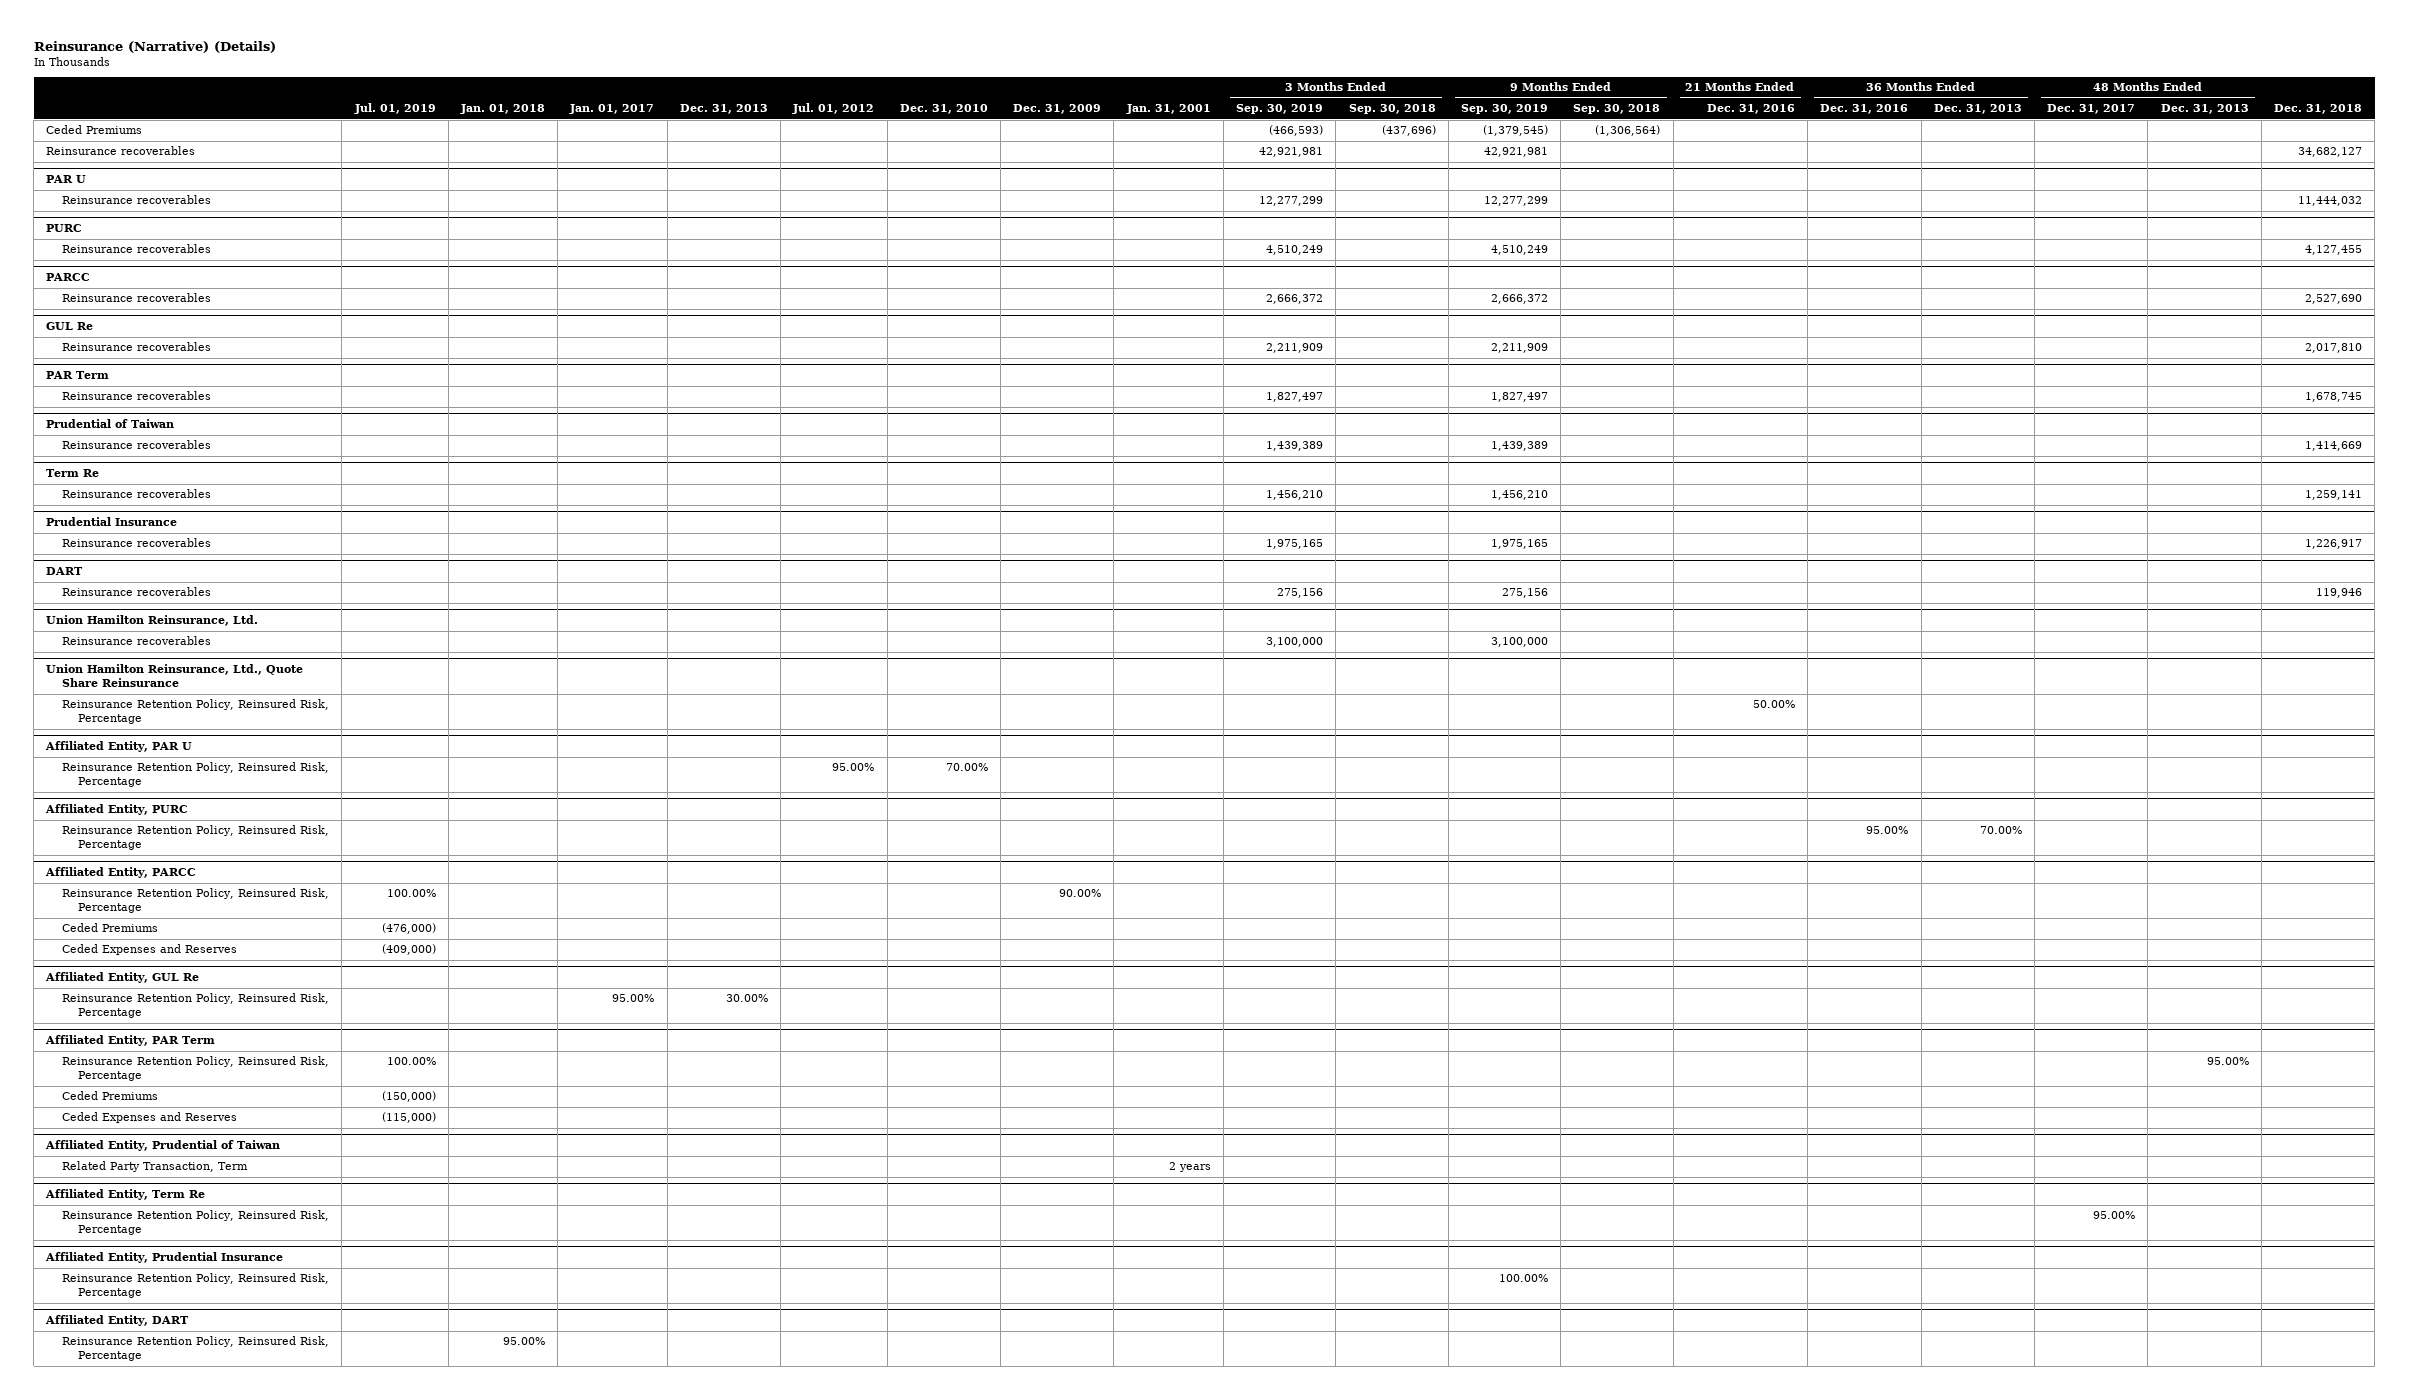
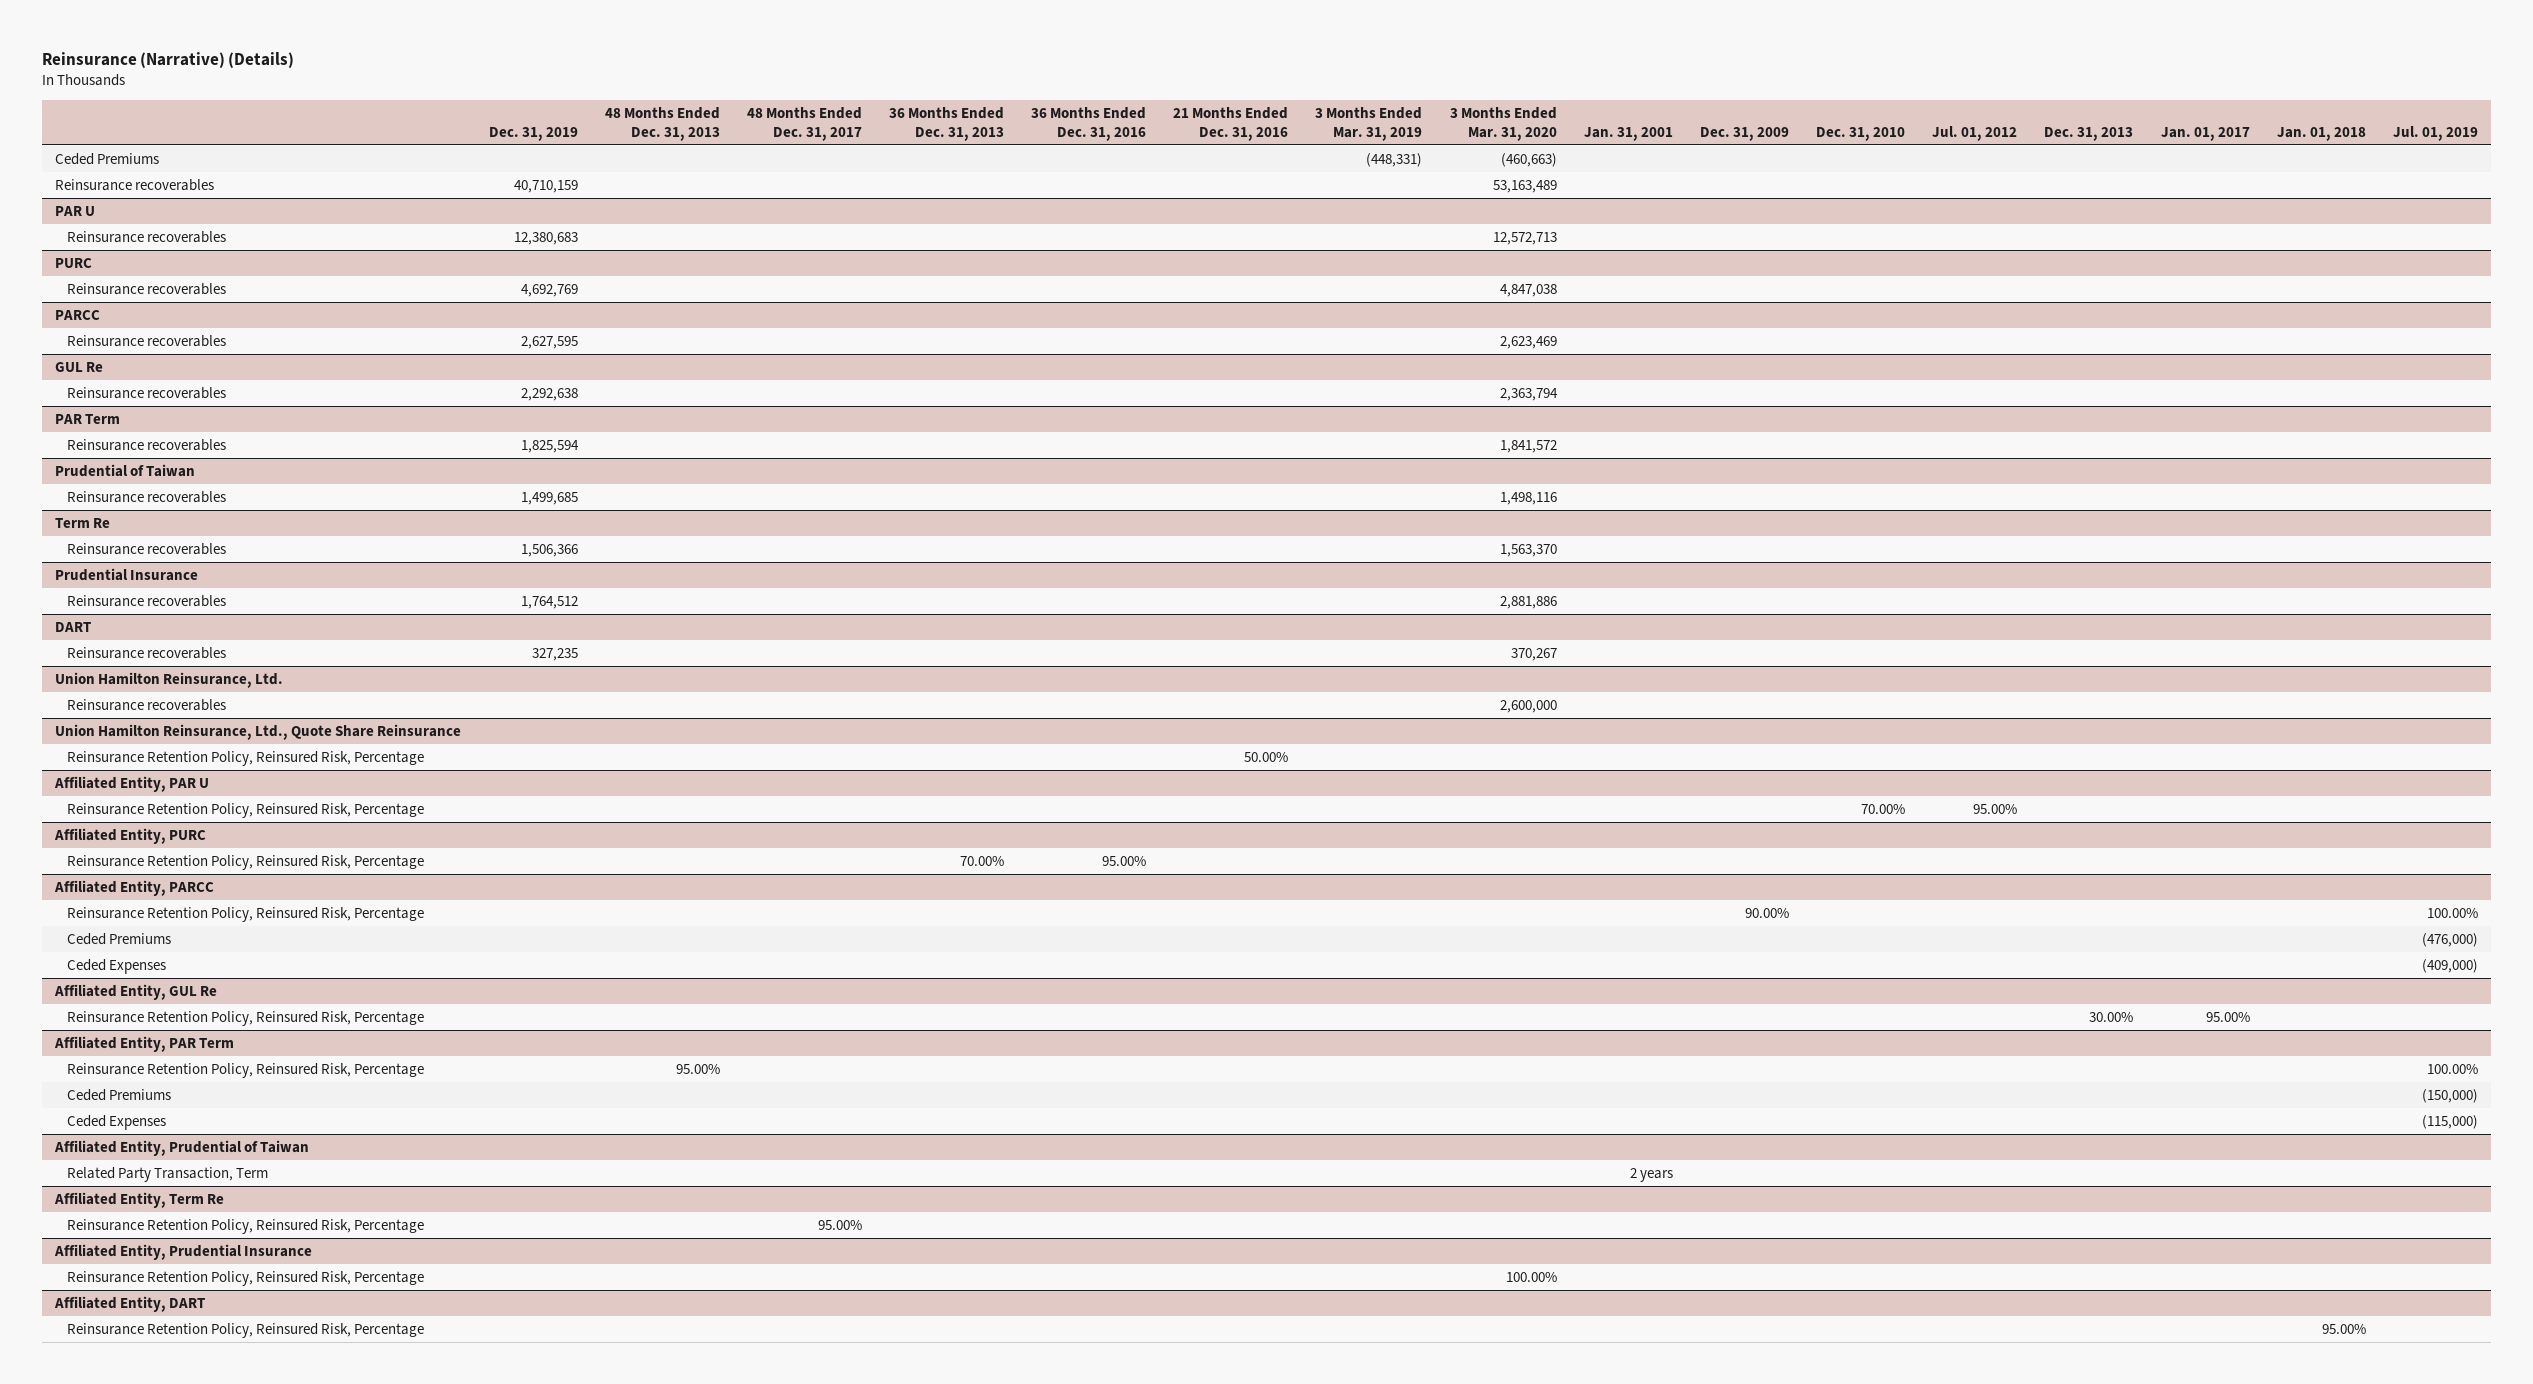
- | Jul. 01, 2019 | Jan. 01, 2018 | Jan. 01, 2017 | Dec. 31, 2013 | Jul. 01, 2012 | Dec. 31, 2010 | Dec. 31, 2009 | Jan. 31, 2001 | 3 Months Ended Sep. 30, 2019 | 3 Months Ended Sep. 30, 2018 | 9 Months Ended Sep. 30, 2019 | 9 Months Ended Sep. 30, 2018 | 21 Months Ended Dec. 31, 2016 | 36 Months Ended Dec. 31, 2016 | 36 Months Ended Dec. 31, 2013 | 48 Months Ended Dec. 31, 2017 | 48 Months Ended Dec. 31, 2013 | Dec. 31, 2018
+ | Dec. 31, 2019 | 48 Months Ended Dec. 31, 2013 | 48 Months Ended Dec. 31, 2017 | 36 Months Ended Dec. 31, 2013 | 36 Months Ended Dec. 31, 2016 | 21 Months Ended Dec. 31, 2016 | 3 Months Ended Mar. 31, 2019 | 3 Months Ended Mar. 31, 2020 | Jan. 31, 2001 | Dec. 31, 2009 | Dec. 31, 2010 | Jul. 01, 2012 | Dec. 31, 2013 | Jan. 01, 2017 | Jan. 01, 2018 | Jul. 01, 2019
@ Affiliated Entity, PARCC
- Ceded Expenses and Reserves | (409,000) | | | | | | | | | | | | | | | | |
+ Ceded Expenses | | | | | | | | | | | | | | | | (409,000)
@ Affiliated Entity, PAR Term
- Ceded Expenses and Reserves | (115,000) | | | | | | | | | | | | | | | | |
+ Ceded Expenses | | | | | | | | | | | | | | | | (115,000)

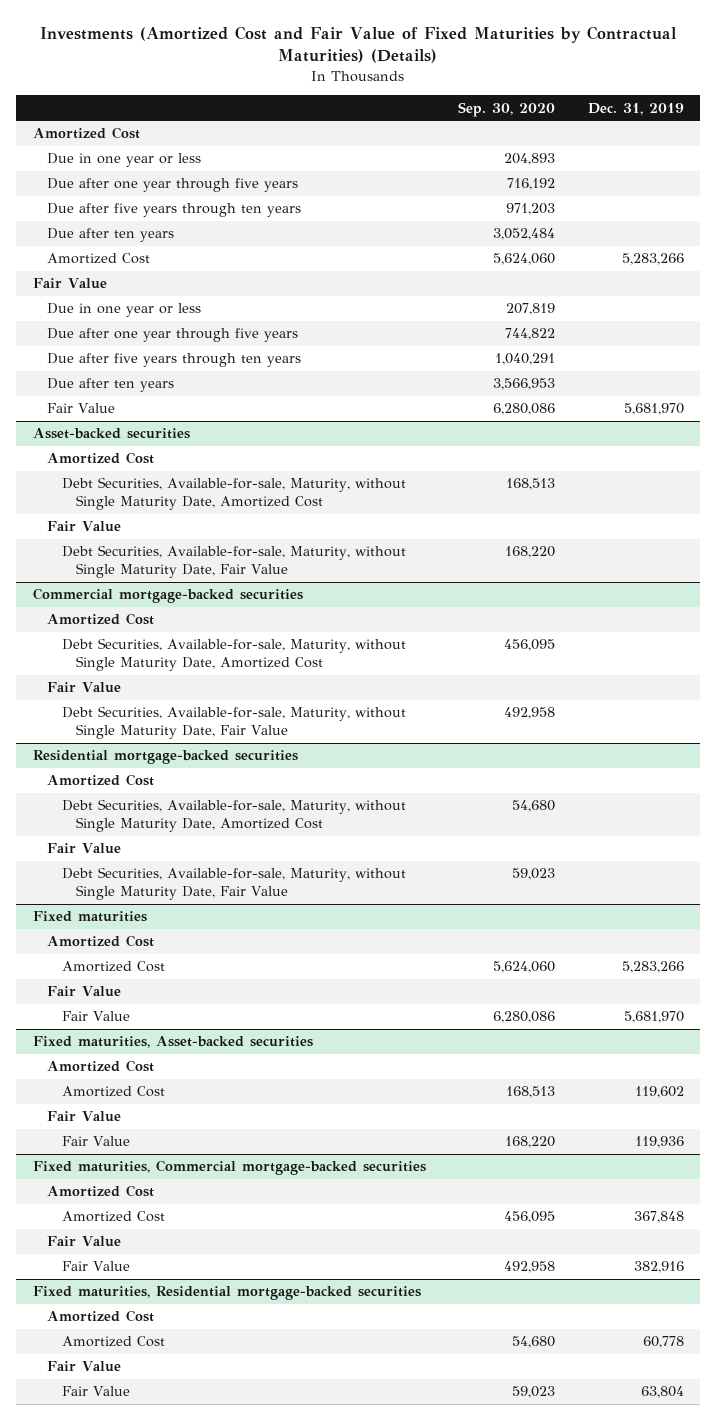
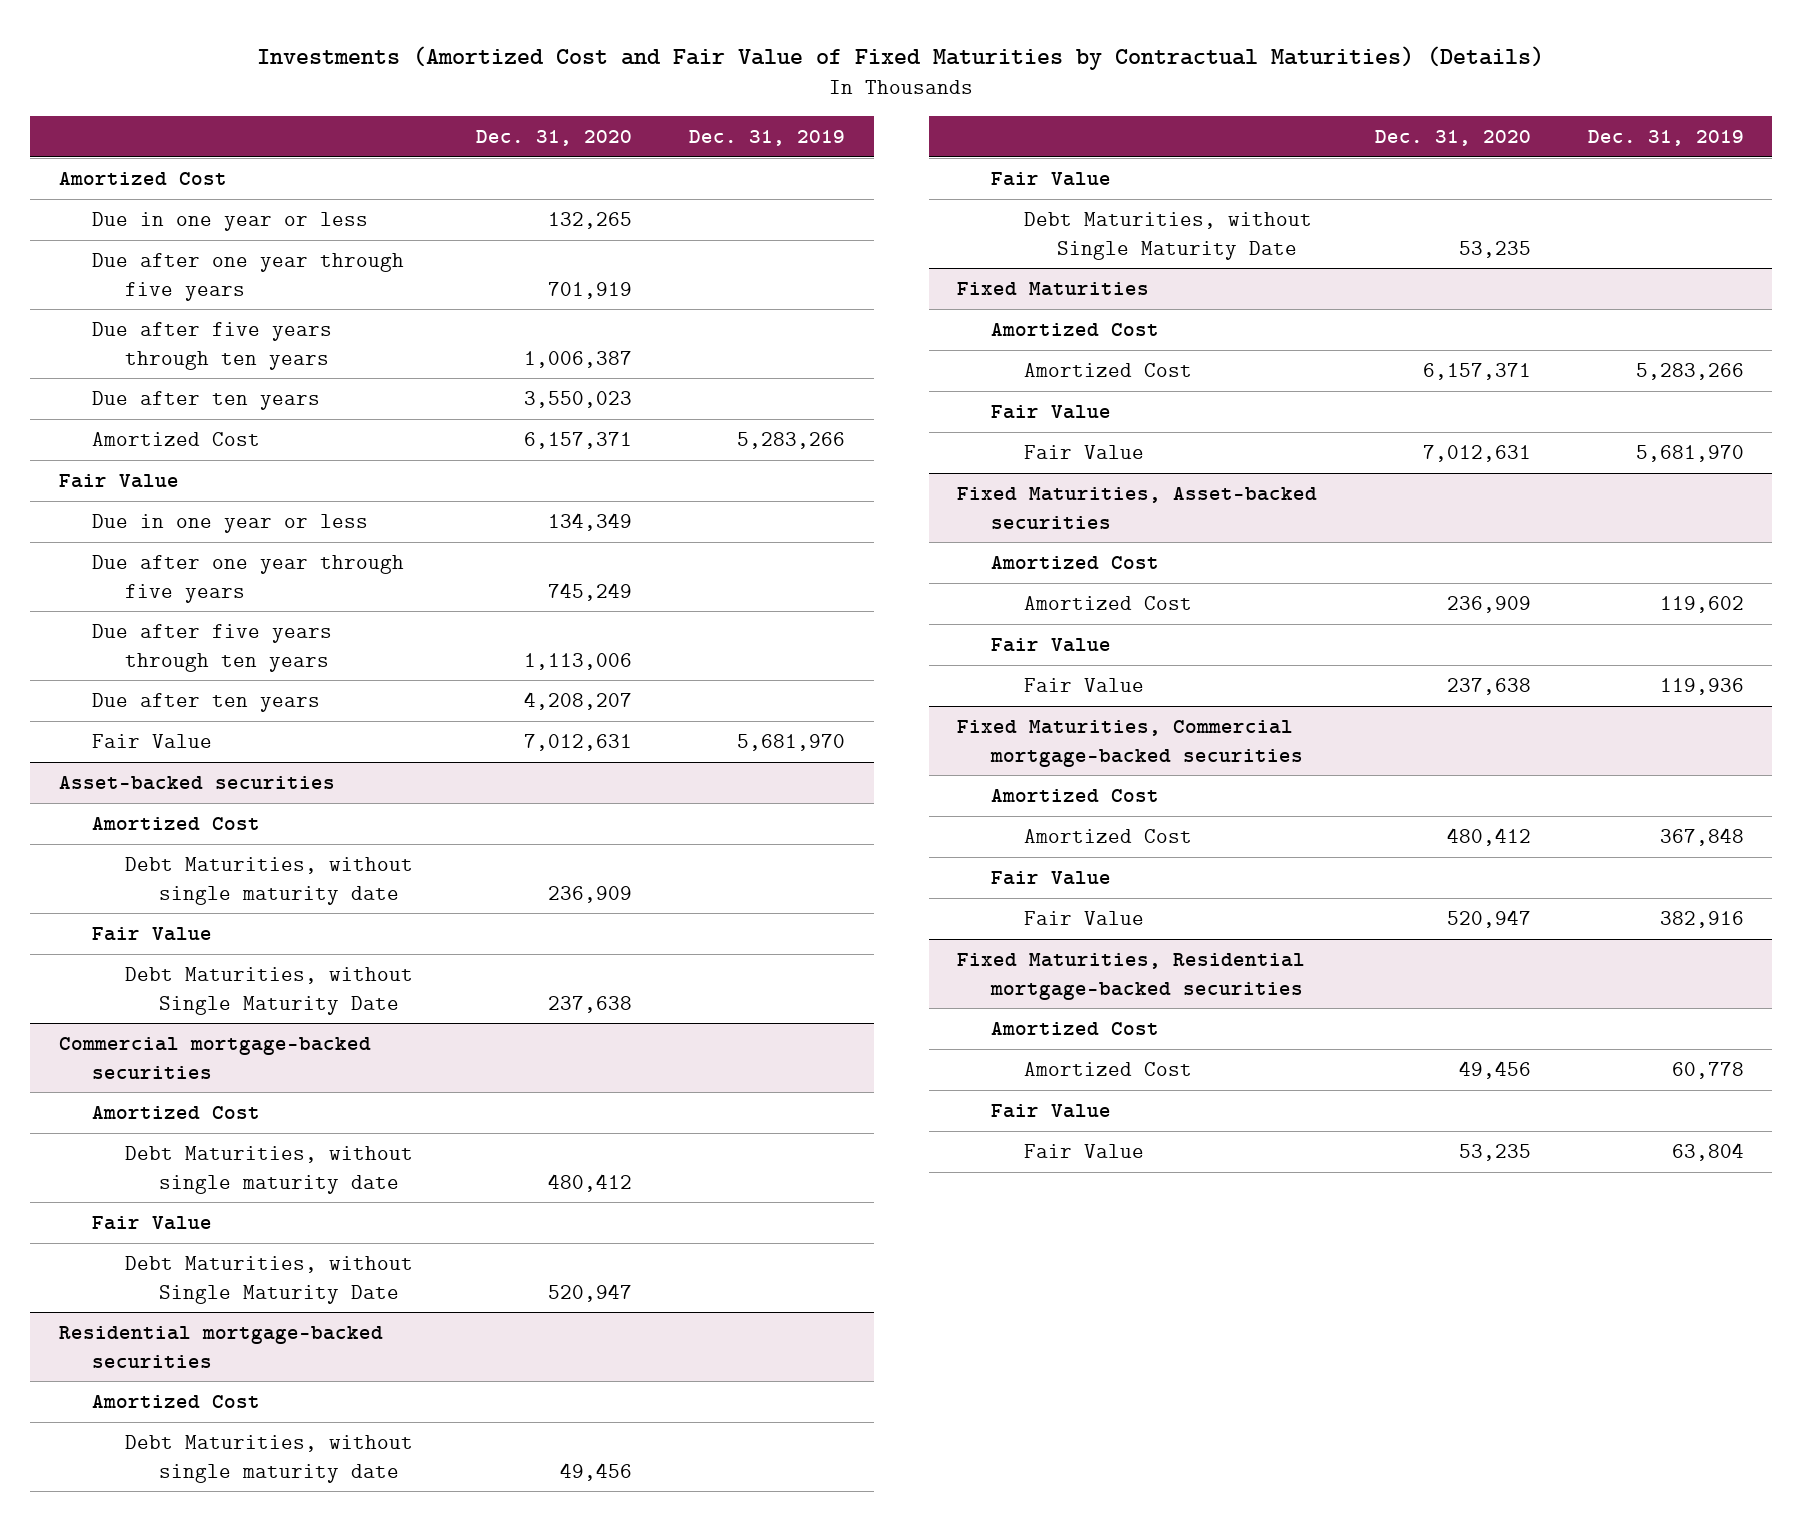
- | Sep. 30, 2020 | Dec. 31, 2019
+ | Dec. 31, 2020 | Dec. 31, 2019
@ Asset-backed securities
- Debt Securities, Available-for-sale, Maturity, without Single Maturity Date, Amortized Cost | 168,513 |
+ Debt Maturities, without single maturity date | 236,909 |
- Debt Securities, Available-for-sale, Maturity, without Single Maturity Date, Fair Value | 168,220 |
+ Debt Maturities, without Single Maturity Date | 237,638 |
@ Commercial mortgage-backed securities
- Debt Securities, Available-for-sale, Maturity, without Single Maturity Date, Amortized Cost | 456,095 |
+ Debt Maturities, without single maturity date | 480,412 |
- Debt Securities, Available-for-sale, Maturity, without Single Maturity Date, Fair Value | 492,958 |
+ Debt Maturities, without Single Maturity Date | 520,947 |
@ Residential mortgage-backed securities
- Debt Securities, Available-for-sale, Maturity, without Single Maturity Date, Amortized Cost | 54,680 |
+ Debt Maturities, without single maturity date | 49,456 |
- Debt Securities, Available-for-sale, Maturity, without Single Maturity Date, Fair Value | 59,023 |
- Fixed maturities
@ Residential mortgage-backed securities
+ Debt Maturities, without Single Maturity Date | 53,235 |
+ Fixed Maturities
- Fixed maturities, Asset-backed securities
+ Fixed Maturities, Asset-backed securities
- Fixed maturities, Commercial mortgage-backed securities
+ Fixed Maturities, Commercial mortgage-backed securities
- Fixed maturities, Residential mortgage-backed securities
+ Fixed Maturities, Residential mortgage-backed securities

